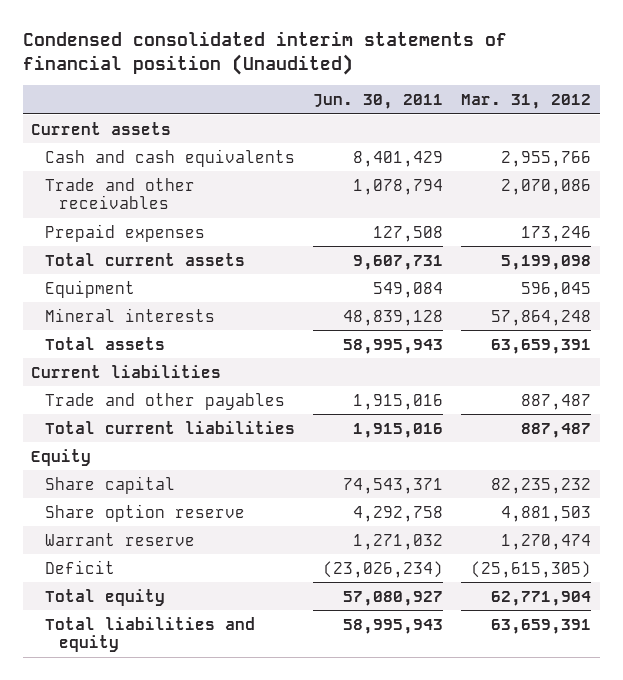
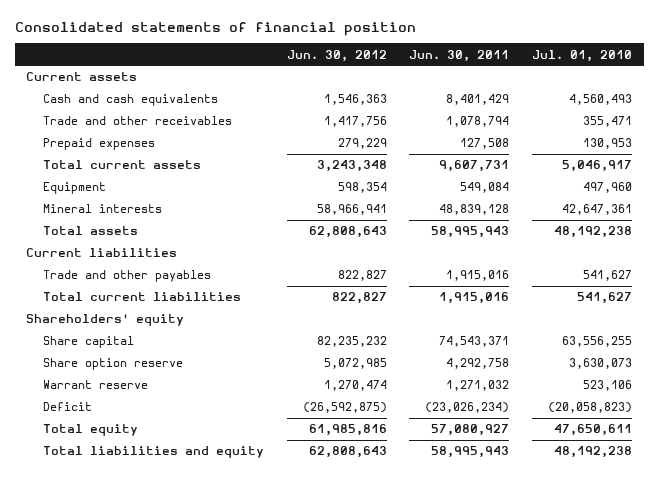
- Condensed consolidated interim statements of financial position (Unaudited)
+ Consolidated statements of financial position
- | Jun. 30, 2011 | Mar. 31, 2012
+ | Jun. 30, 2012 | Jun. 30, 2011 | Jul. 01, 2010
- Equity
+ Shareholders' equity

